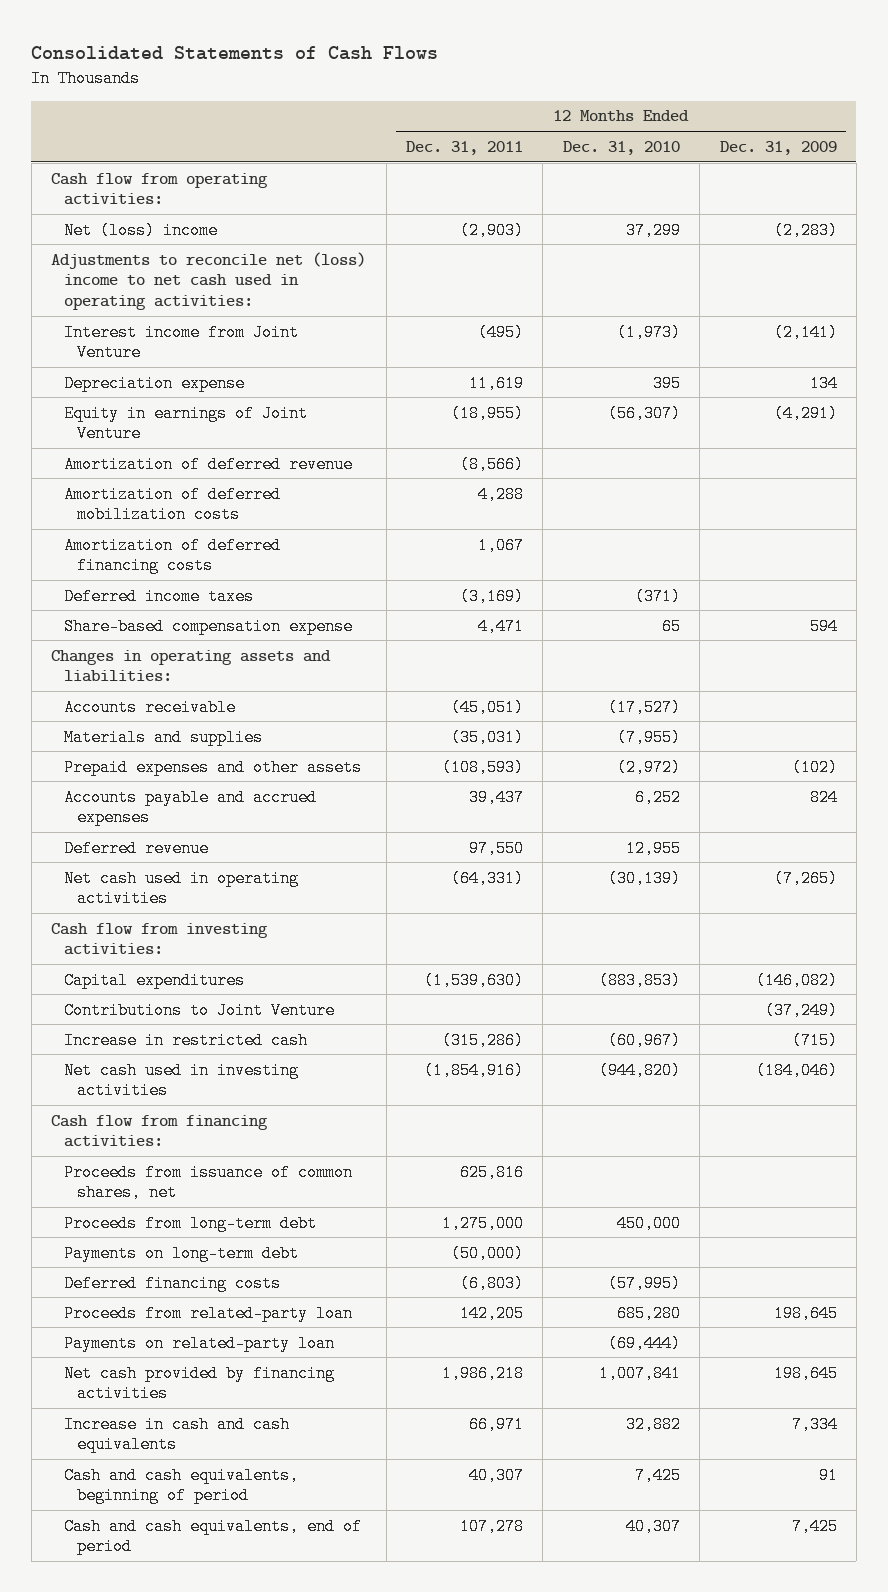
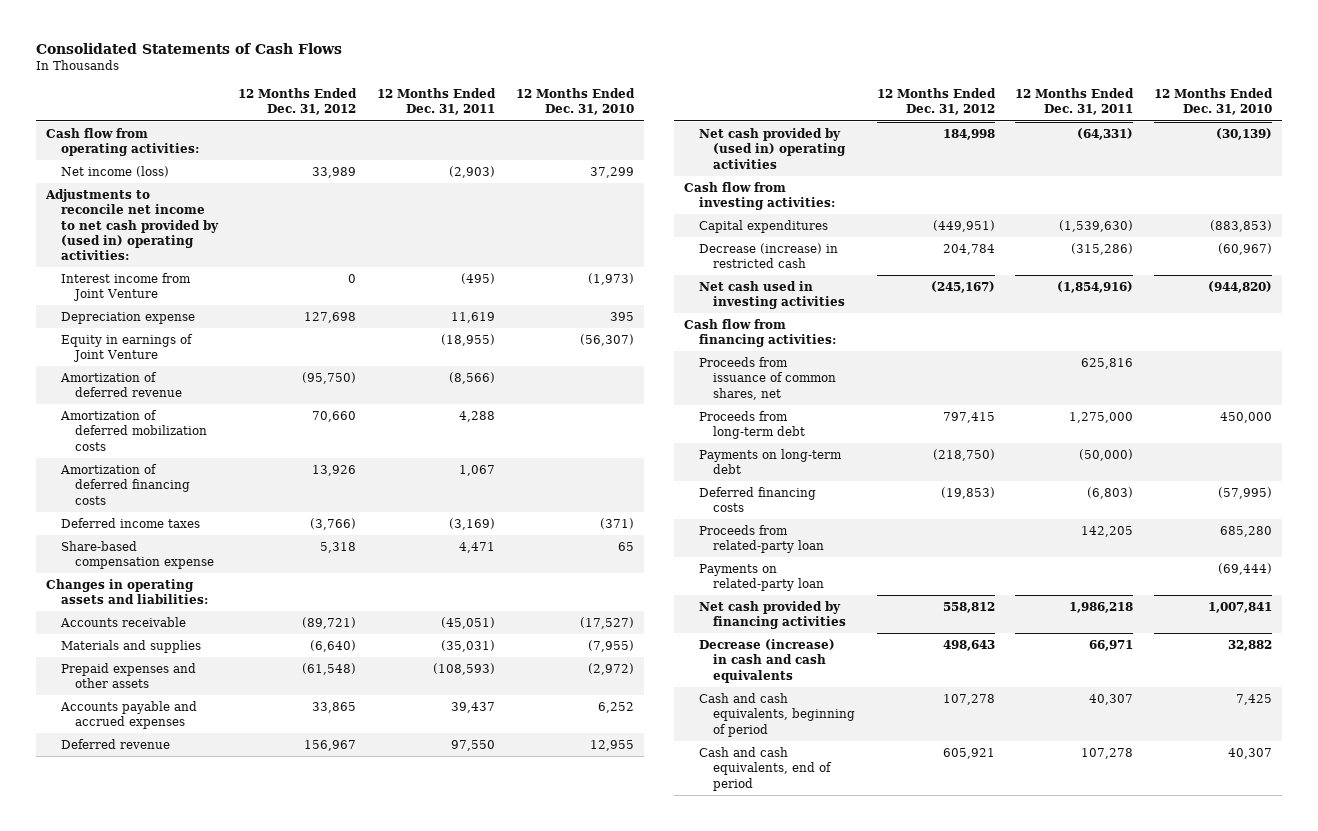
- | 12 Months Ended Dec. 31, 2011 | 12 Months Ended Dec. 31, 2010 | 12 Months Ended Dec. 31, 2009
+ | 12 Months Ended Dec. 31, 2012 | 12 Months Ended Dec. 31, 2011 | 12 Months Ended Dec. 31, 2010
- Net (loss) income | (2,903) | 37,299 | (2,283)
- Adjustments to reconcile net (loss) income to net cash used in operating activities:
+ Net income (loss) | 33,989 | (2,903) | 37,299
+ Adjustments to reconcile net income to net cash provided by (used in) operating activities:
- Net cash used in operating activities | (64,331) | (30,139) | (7,265)
+ Net cash provided by (used in) operating activities | 184,998 | (64,331) | (30,139)
- Contributions to Joint Venture | | | (37,249)
- Increase in restricted cash | (315,286) | (60,967) | (715)
+ Decrease (increase) in restricted cash | 204,784 | (315,286) | (60,967)
- Increase in cash and cash equivalents | 66,971 | 32,882 | 7,334
+ Decrease (increase) in cash and cash equivalents | 498,643 | 66,971 | 32,882

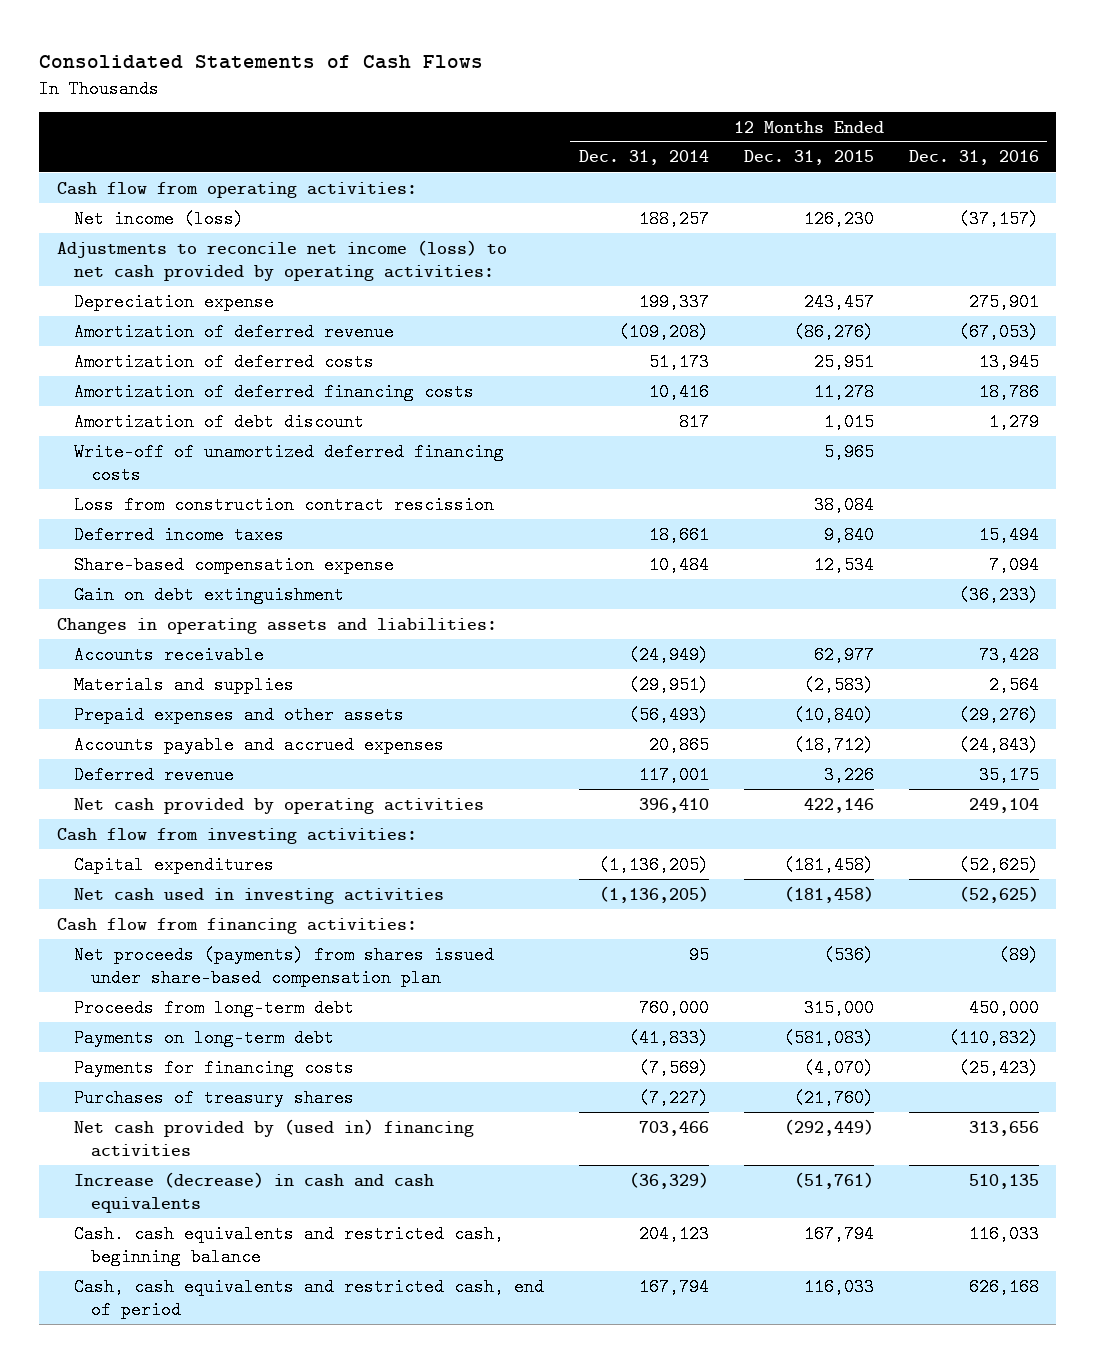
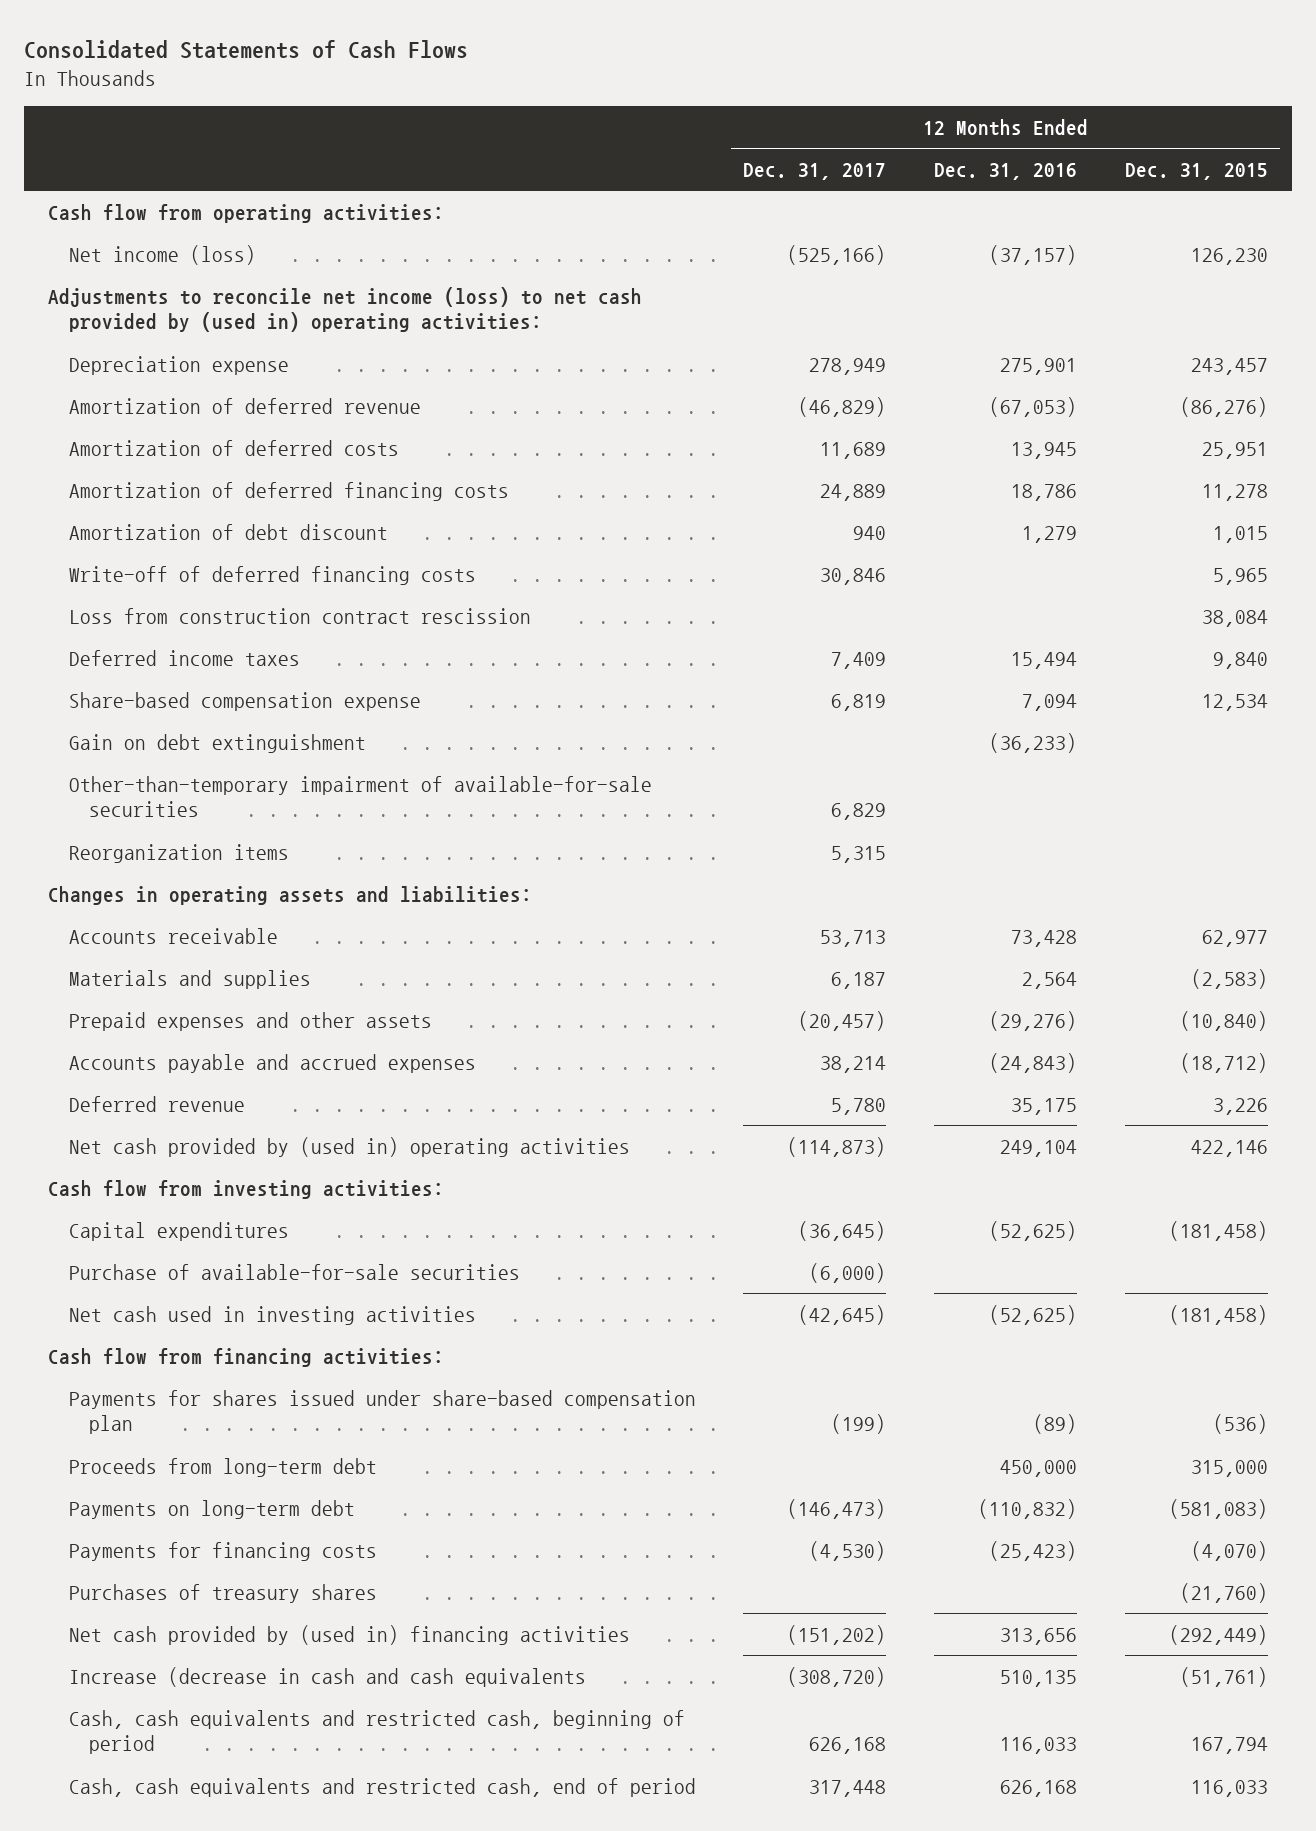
- | 12 Months Ended Dec. 31, 2014 | 12 Months Ended Dec. 31, 2015 | 12 Months Ended Dec. 31, 2016
+ | 12 Months Ended Dec. 31, 2017 | 12 Months Ended Dec. 31, 2016 | 12 Months Ended Dec. 31, 2015
- Adjustments to reconcile net income (loss) to net cash provided by operating activities:
+ Adjustments to reconcile net income (loss) to net cash provided by (used in) operating activities:
- Write-off of unamortized deferred financing costs | | 5,965 |
+ Write-off of deferred financing costs | 30,846 | | 5,965
+ Other-than-temporary impairment of available-for-sale securities | 6,829 | |
+ Reorganization items | 5,315 | |
- Net cash provided by operating activities | 396,410 | 422,146 | 249,104
+ Net cash provided by (used in) operating activities | (114,873) | 249,104 | 422,146
+ Purchase of available-for-sale securities | (6,000) | |
- Net proceeds (payments) from shares issued under share-based compensation plan | 95 | (536) | (89)
+ Payments for shares issued under share-based compensation plan | (199) | (89) | (536)
- Increase (decrease) in cash and cash equivalents | (36,329) | (51,761) | 510,135
- Cash. cash equivalents and restricted cash, beginning balance | 204,123 | 167,794 | 116,033
+ Increase (decrease in cash and cash equivalents | (308,720) | 510,135 | (51,761)
+ Cash, cash equivalents and restricted cash, beginning of period | 626,168 | 116,033 | 167,794

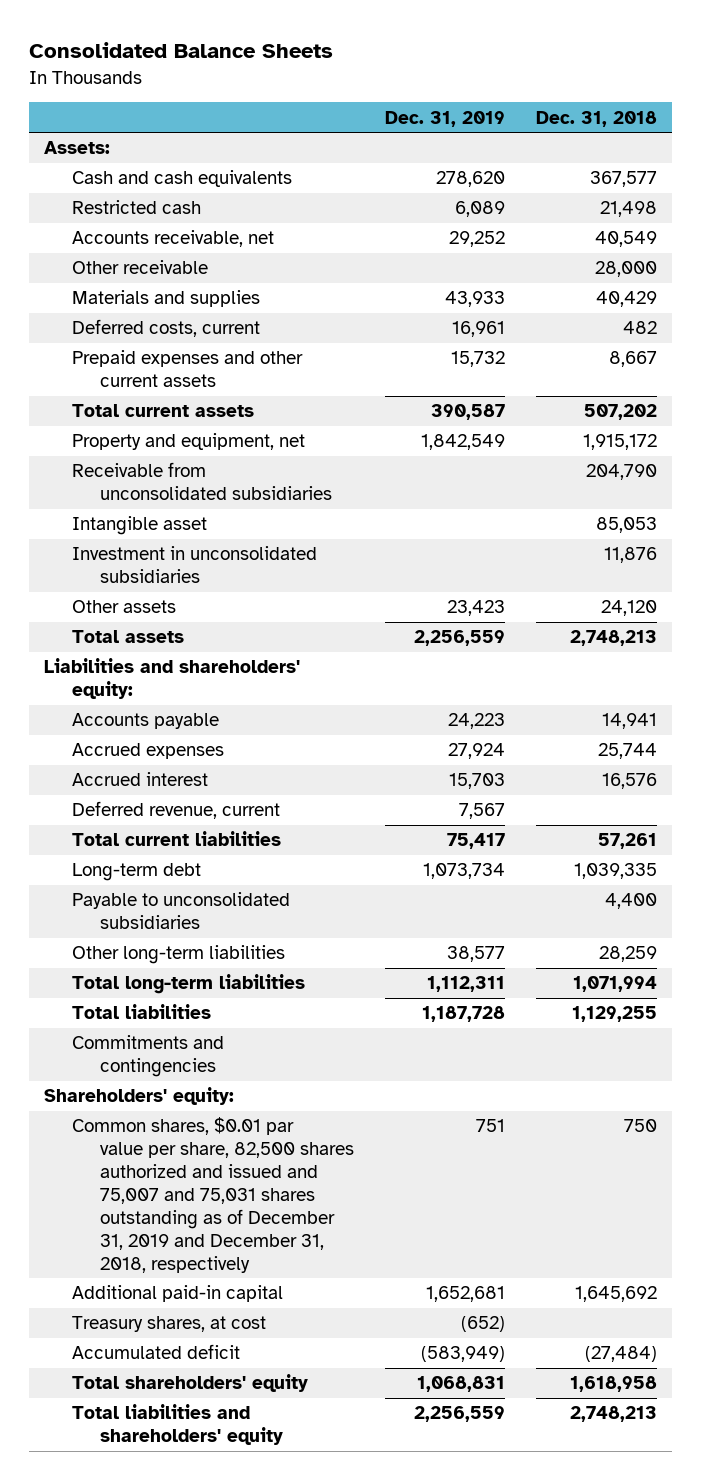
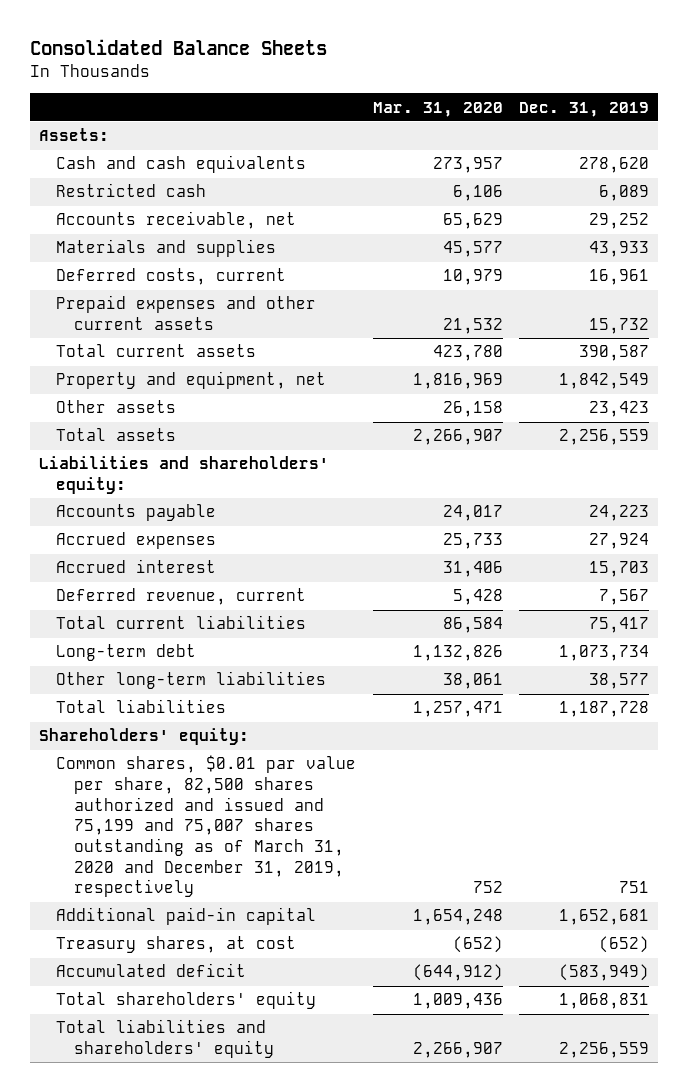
- | Dec. 31, 2019 | Dec. 31, 2018
+ | Mar. 31, 2020 | Dec. 31, 2019
- Other receivable | | 28,000
- Receivable from unconsolidated subsidiaries | | 204,790
- Intangible asset | | 85,053
- Investment in unconsolidated subsidiaries | | 11,876
- Payable to unconsolidated subsidiaries | | 4,400
- Total long-term liabilities | 1,112,311 | 1,071,994
- Commitments and contingencies
- Common shares, $0.01 par value per share, 82,500 shares authorized and issued and 75,007 and 75,031 shares outstanding as of December 31, 2019 and December 31, 2018, respectively | 751 | 750
+ Common shares, $0.01 par value per share, 82,500 shares authorized and issued and 75,199 and 75,007 shares outstanding as of March 31, 2020 and December 31, 2019, respectively | 752 | 751

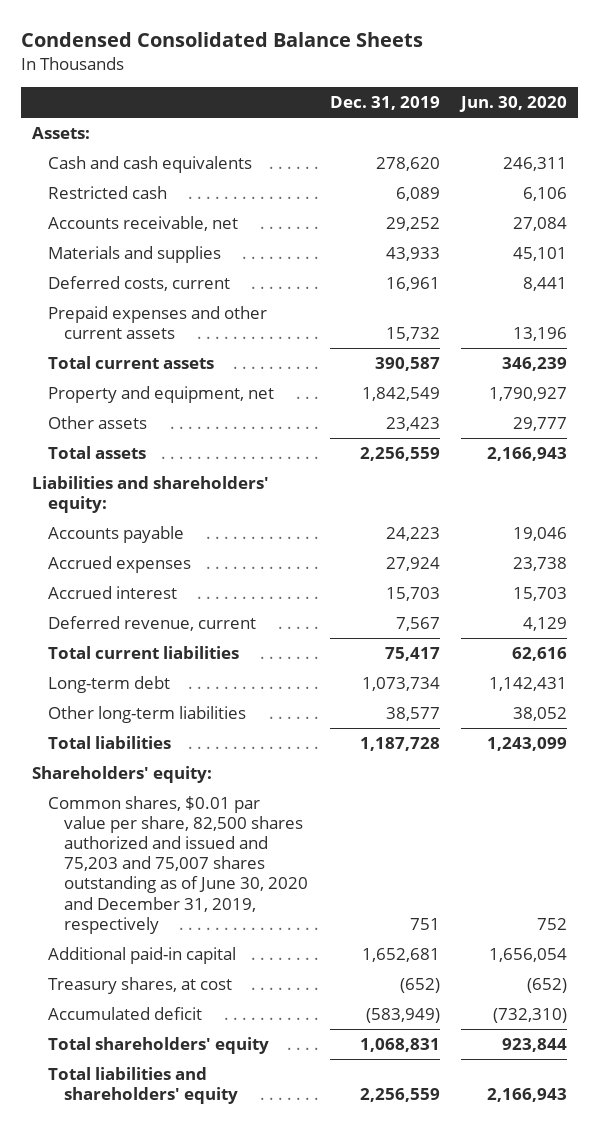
- Consolidated Balance Sheets
+ Condensed Consolidated Balance Sheets
- | Mar. 31, 2020 | Dec. 31, 2019
+ | Dec. 31, 2019 | Jun. 30, 2020
- Common shares, $0.01 par value per share, 82,500 shares authorized and issued and 75,199 and 75,007 shares outstanding as of March 31, 2020 and December 31, 2019, respectively | 752 | 751
+ Common shares, $0.01 par value per share, 82,500 shares authorized and issued and 75,203 and 75,007 shares outstanding as of June 30, 2020 and December 31, 2019, respectively | 751 | 752

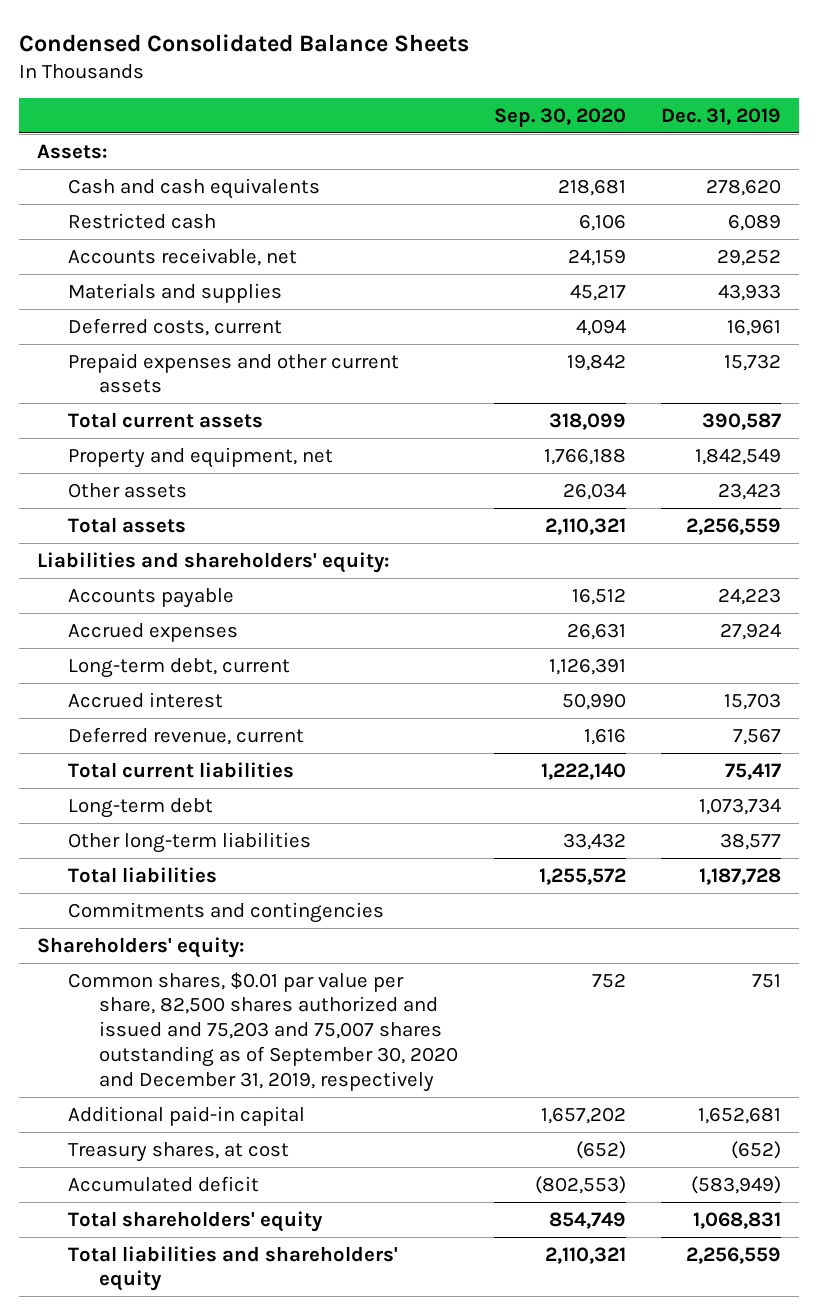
- | Dec. 31, 2019 | Jun. 30, 2020
+ | Sep. 30, 2020 | Dec. 31, 2019
+ Long-term debt, current | 1,126,391 |
+ Commitments and contingencies
- Common shares, $0.01 par value per share, 82,500 shares authorized and issued and 75,203 and 75,007 shares outstanding as of June 30, 2020 and December 31, 2019, respectively | 751 | 752
+ Common shares, $0.01 par value per share, 82,500 shares authorized and issued and 75,203 and 75,007 shares outstanding as of September 30, 2020 and December 31, 2019, respectively | 752 | 751

